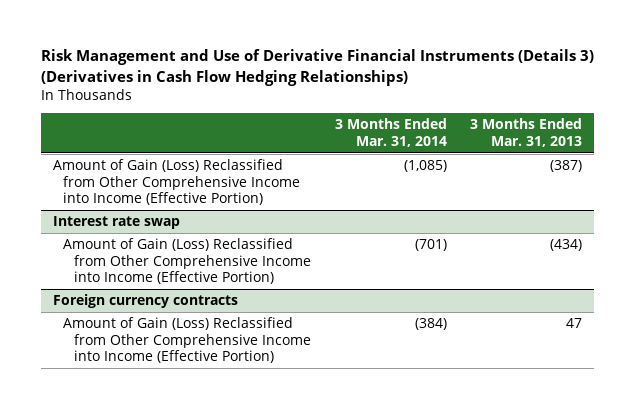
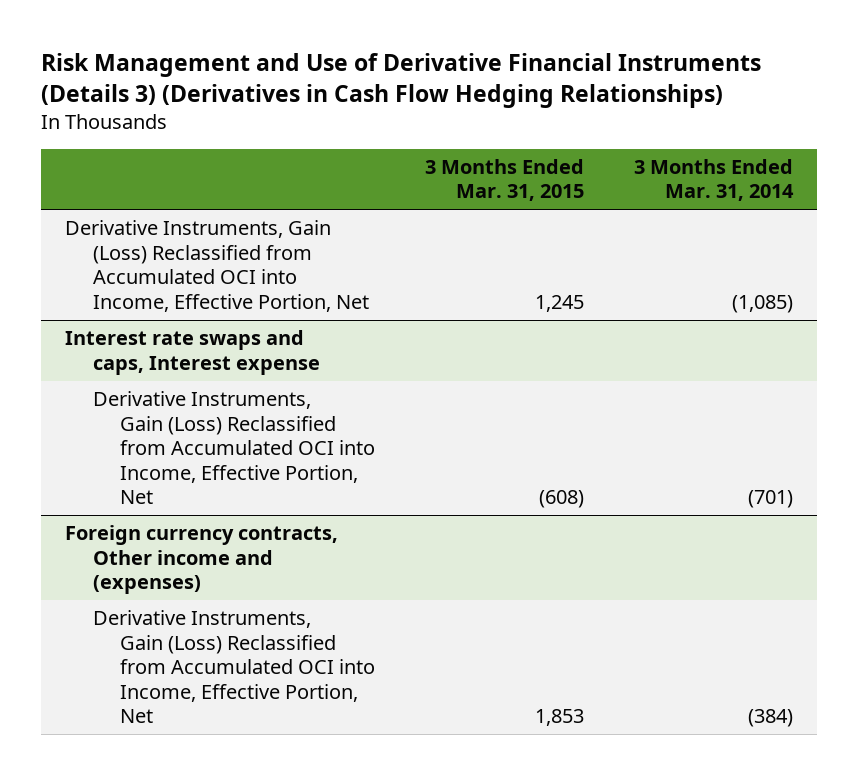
- | 3 Months Ended Mar. 31, 2014 | 3 Months Ended Mar. 31, 2013
+ | 3 Months Ended Mar. 31, 2015 | 3 Months Ended Mar. 31, 2014
- Amount of Gain (Loss) Reclassified from Other Comprehensive Income into Income (Effective Portion) | (1,085) | (387)
- Interest rate swap
- Amount of Gain (Loss) Reclassified from Other Comprehensive Income into Income (Effective Portion) | (701) | (434)
- Foreign currency contracts
- Amount of Gain (Loss) Reclassified from Other Comprehensive Income into Income (Effective Portion) | (384) | 47
+ Derivative Instruments, Gain (Loss) Reclassified from Accumulated OCI into Income, Effective Portion, Net | 1,245 | (1,085)
+ Interest rate swaps and caps, Interest expense
+ Derivative Instruments, Gain (Loss) Reclassified from Accumulated OCI into Income, Effective Portion, Net | (608) | (701)
+ Foreign currency contracts, Other income and (expenses)
+ Derivative Instruments, Gain (Loss) Reclassified from Accumulated OCI into Income, Effective Portion, Net | 1,853 | (384)

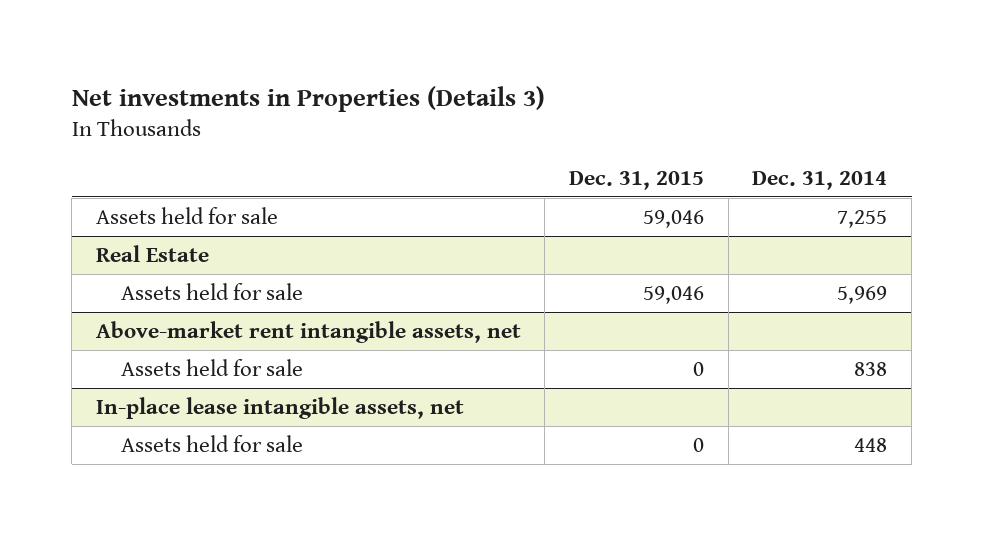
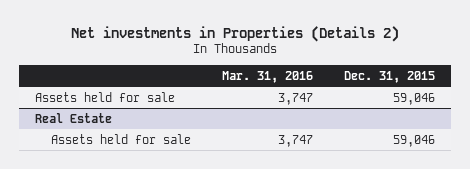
- Net investments in Properties (Details 3)
+ Net investments in Properties (Details 2)
- | Dec. 31, 2015 | Dec. 31, 2014
+ | Mar. 31, 2016 | Dec. 31, 2015
- Above-market rent intangible assets, net
- Assets held for sale | 0 | 838
- In-place lease intangible assets, net
- Assets held for sale | 0 | 448

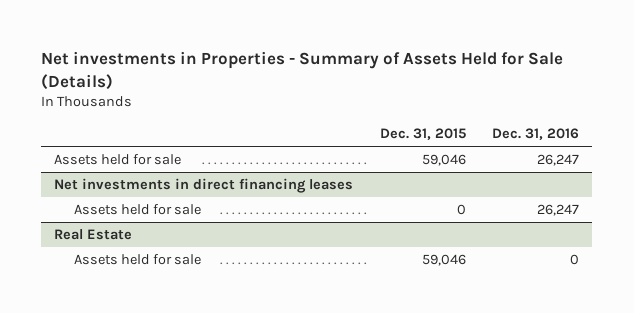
- Net investments in Properties (Details 2)
+ Net investments in Properties - Summary of Assets Held for Sale (Details)
- | Mar. 31, 2016 | Dec. 31, 2015
+ | Dec. 31, 2015 | Dec. 31, 2016
+ Net investments in direct financing leases
+ Assets held for sale | 0 | 26,247

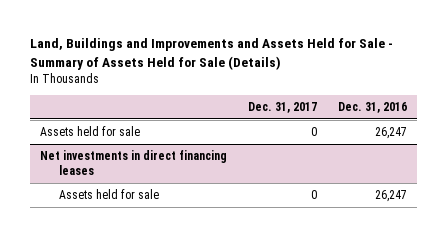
- Net investments in Properties - Summary of Assets Held for Sale (Details)
+ Land, Buildings and Improvements and Assets Held for Sale - Summary of Assets Held for Sale (Details)
- | Dec. 31, 2015 | Dec. 31, 2016
+ | Dec. 31, 2017 | Dec. 31, 2016
- Real Estate
- Assets held for sale | 59,046 | 0

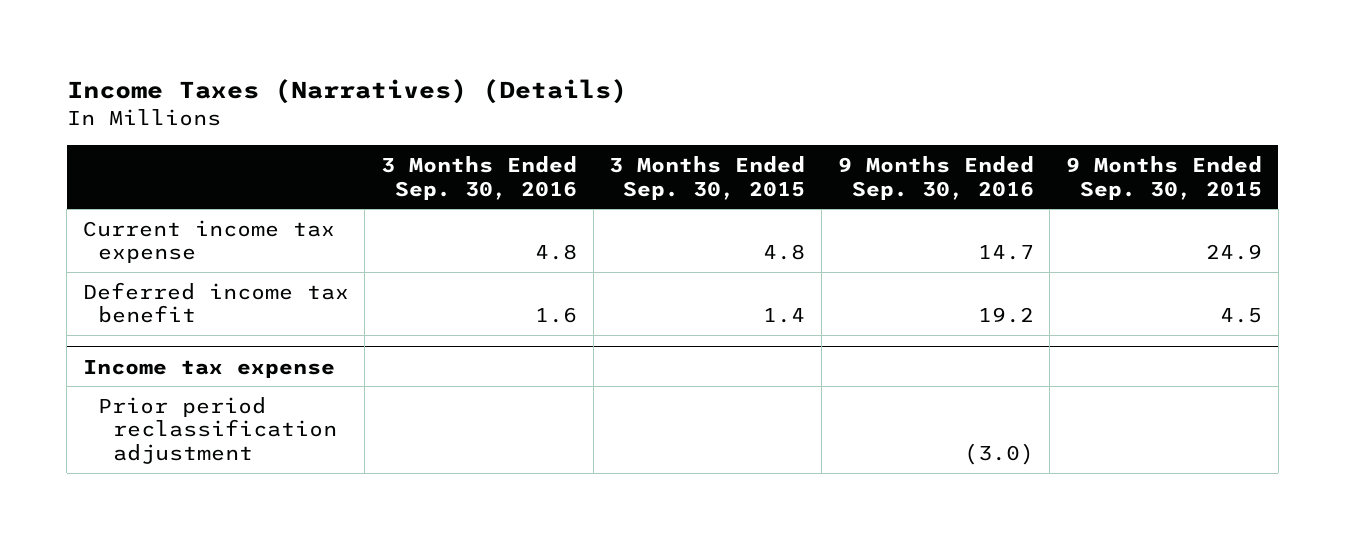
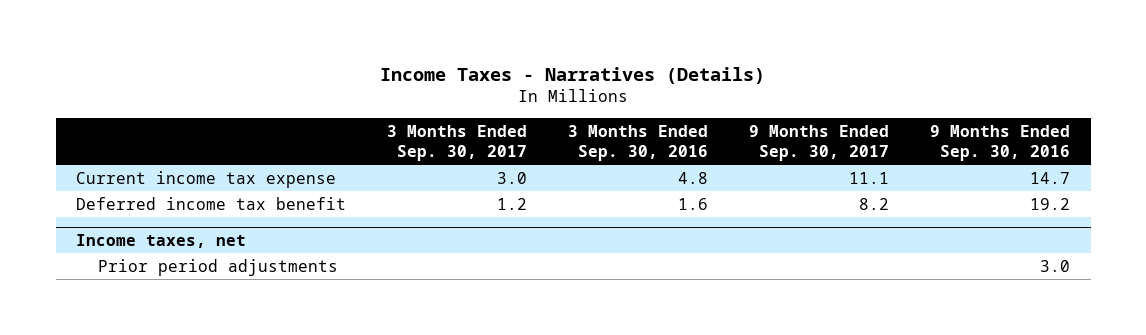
- Income Taxes (Narratives) (Details)
+ Income Taxes - Narratives (Details)
- | 3 Months Ended Sep. 30, 2016 | 3 Months Ended Sep. 30, 2015 | 9 Months Ended Sep. 30, 2016 | 9 Months Ended Sep. 30, 2015
+ | 3 Months Ended Sep. 30, 2017 | 3 Months Ended Sep. 30, 2016 | 9 Months Ended Sep. 30, 2017 | 9 Months Ended Sep. 30, 2016
- Income tax expense
- Prior period reclassification adjustment | | | (3.0) |
+ Income taxes, net
+ Prior period adjustments | | | | 3.0

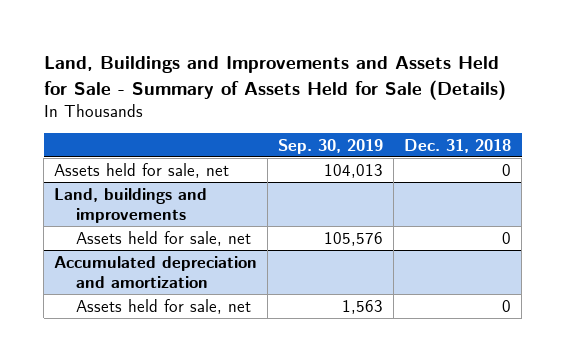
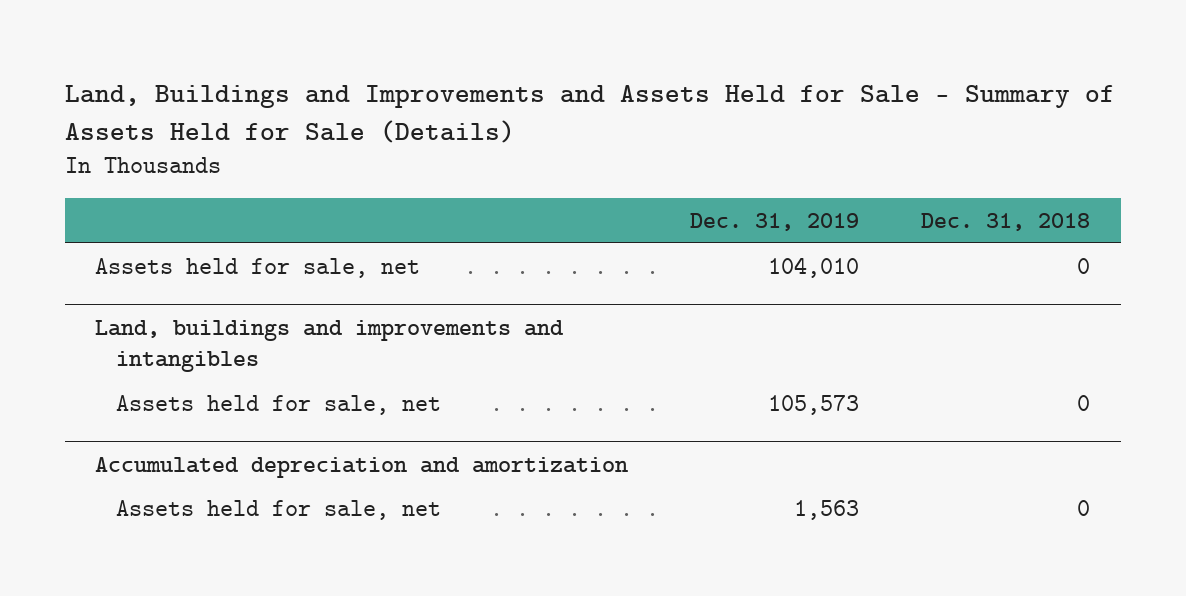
- | Sep. 30, 2019 | Dec. 31, 2018
+ | Dec. 31, 2019 | Dec. 31, 2018
- Land, buildings and improvements
+ Land, buildings and improvements and intangibles

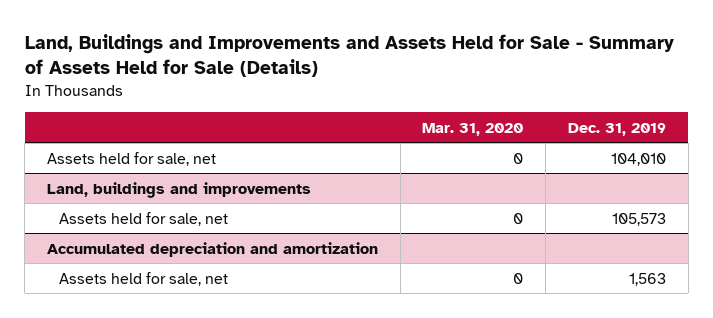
- | Dec. 31, 2019 | Dec. 31, 2018
+ | Mar. 31, 2020 | Dec. 31, 2019
- Land, buildings and improvements and intangibles
+ Land, buildings and improvements

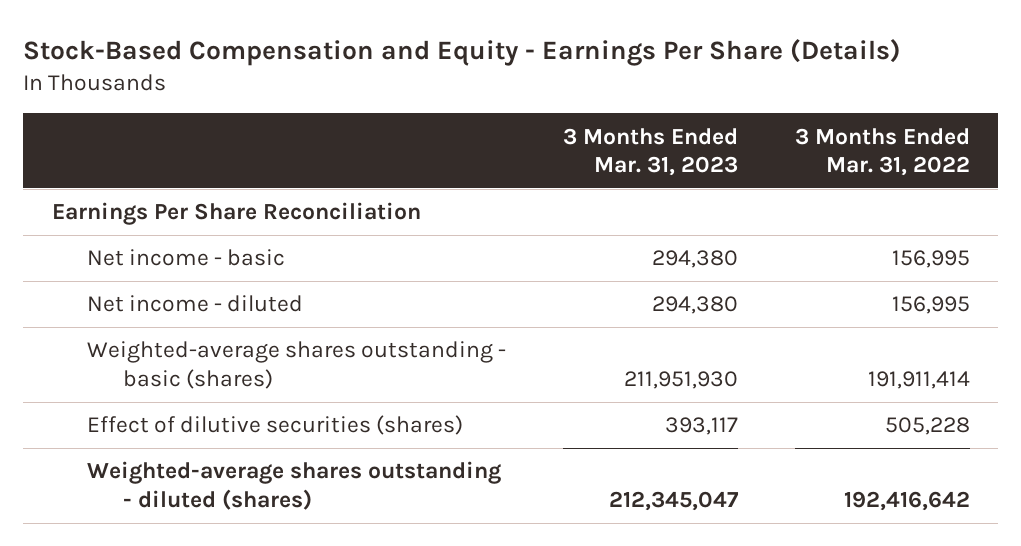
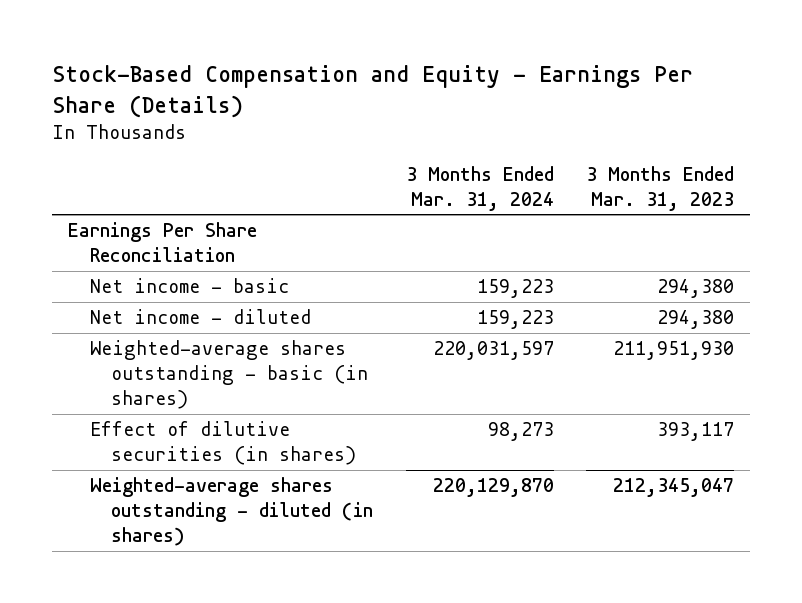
- | 3 Months Ended Mar. 31, 2023 | 3 Months Ended Mar. 31, 2022
+ | 3 Months Ended Mar. 31, 2024 | 3 Months Ended Mar. 31, 2023
- Weighted-average shares outstanding - basic (shares) | 211,951,930 | 191,911,414
- Effect of dilutive securities (shares) | 393,117 | 505,228
- Weighted-average shares outstanding - diluted (shares) | 212,345,047 | 192,416,642
+ Weighted-average shares outstanding - basic (in shares) | 220,031,597 | 211,951,930
+ Effect of dilutive securities (in shares) | 98,273 | 393,117
+ Weighted-average shares outstanding - diluted (in shares) | 220,129,870 | 212,345,047

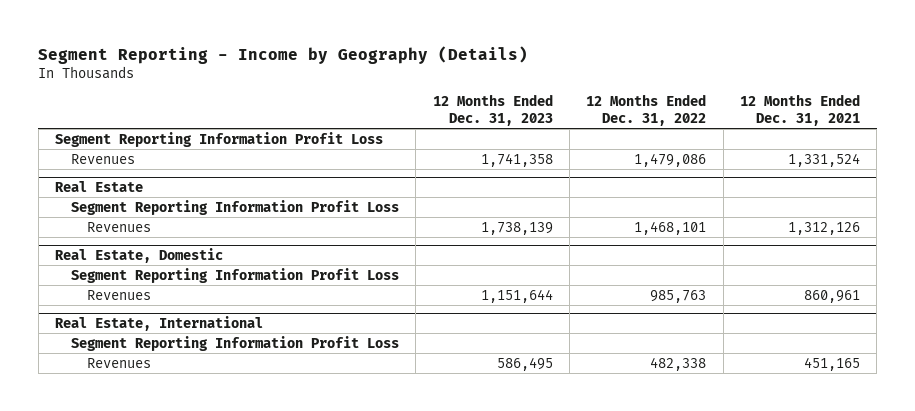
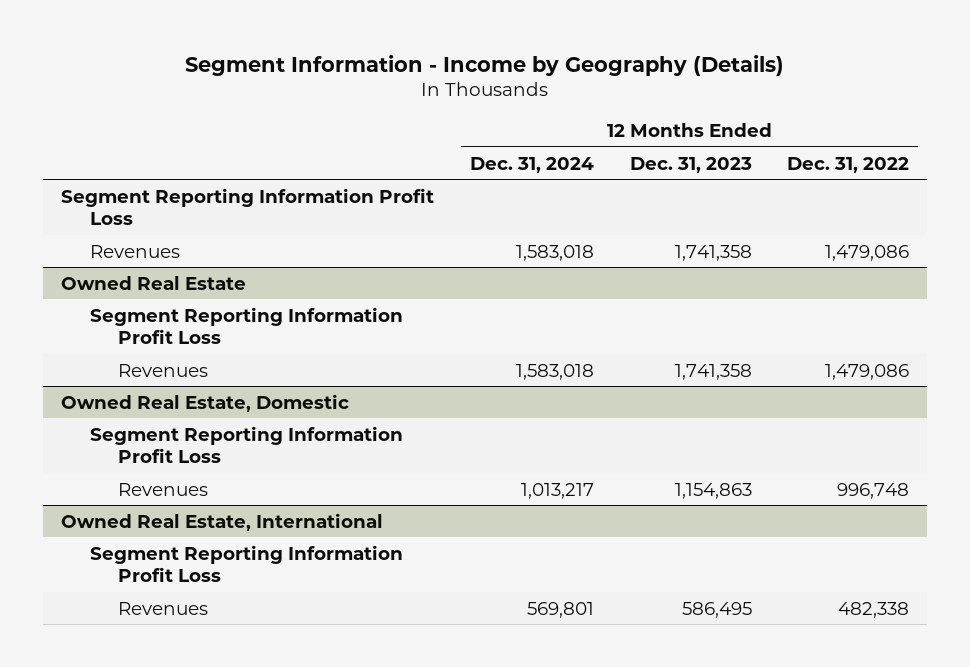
- Segment Reporting - Income by Geography (Details)
+ Segment Information - Income by Geography (Details)
- | 12 Months Ended Dec. 31, 2023 | 12 Months Ended Dec. 31, 2022 | 12 Months Ended Dec. 31, 2021
+ | 12 Months Ended Dec. 31, 2024 | 12 Months Ended Dec. 31, 2023 | 12 Months Ended Dec. 31, 2022
- Real Estate
+ Owned Real Estate
- Revenues | 1,738,139 | 1,468,101 | 1,312,126
- Real Estate, Domestic
+ Revenues | 1,583,018 | 1,741,358 | 1,479,086
+ Owned Real Estate, Domestic
- Revenues | 1,151,644 | 985,763 | 860,961
- Real Estate, International
+ Revenues | 1,013,217 | 1,154,863 | 996,748
+ Owned Real Estate, International

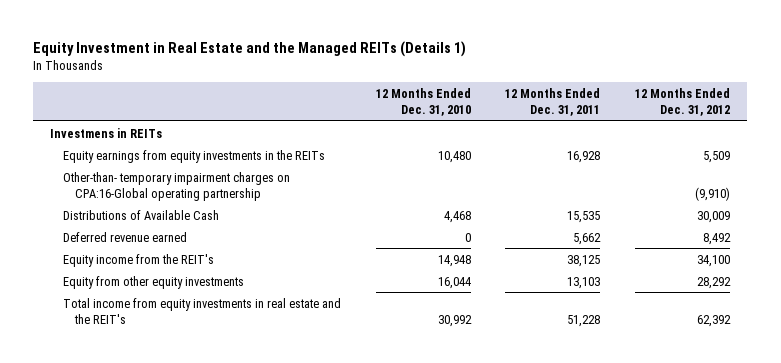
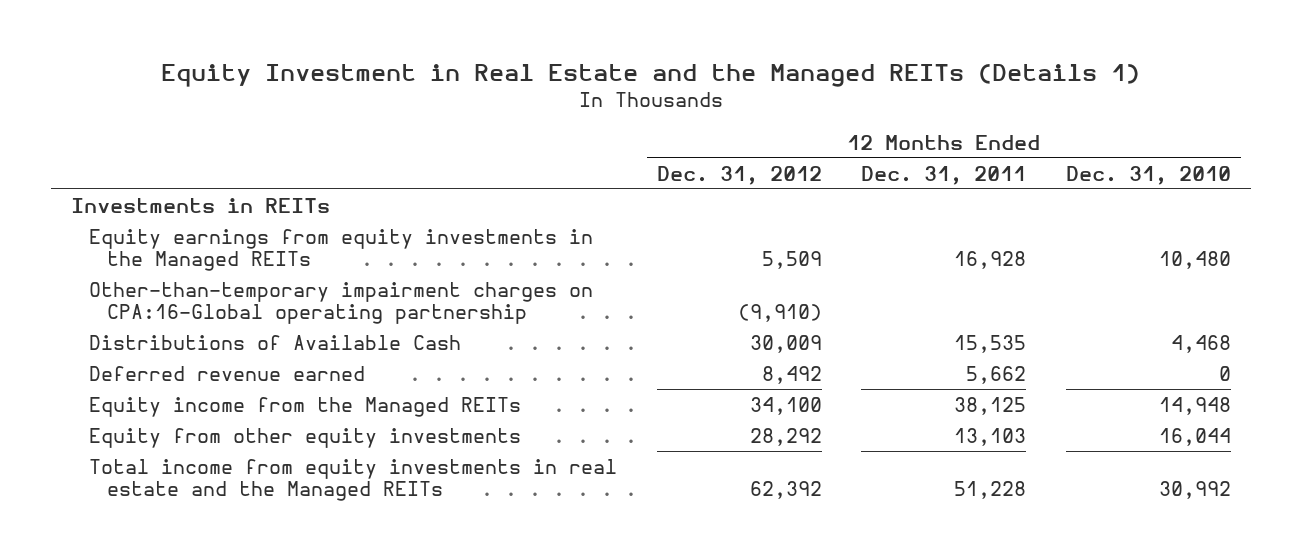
- | 12 Months Ended Dec. 31, 2010 | 12 Months Ended Dec. 31, 2011 | 12 Months Ended Dec. 31, 2012
+ | 12 Months Ended Dec. 31, 2012 | 12 Months Ended Dec. 31, 2011 | 12 Months Ended Dec. 31, 2010
- Investmens in REITs
- Equity earnings from equity investments in the REITs | 10,480 | 16,928 | 5,509
- Other-than- temporary impairment charges on CPA:16-Global operating partnership | | | (9,910)
+ Investments in REITs
+ Equity earnings from equity investments in the Managed REITs | 5,509 | 16,928 | 10,480
+ Other-than-temporary impairment charges on CPA:16-Global operating partnership | (9,910) | |
- Equity income from the REIT's | 14,948 | 38,125 | 34,100
+ Equity income from the Managed REITs | 34,100 | 38,125 | 14,948
- Total income from equity investments in real estate and the REIT's | 30,992 | 51,228 | 62,392
+ Total income from equity investments in real estate and the Managed REITs | 62,392 | 51,228 | 30,992

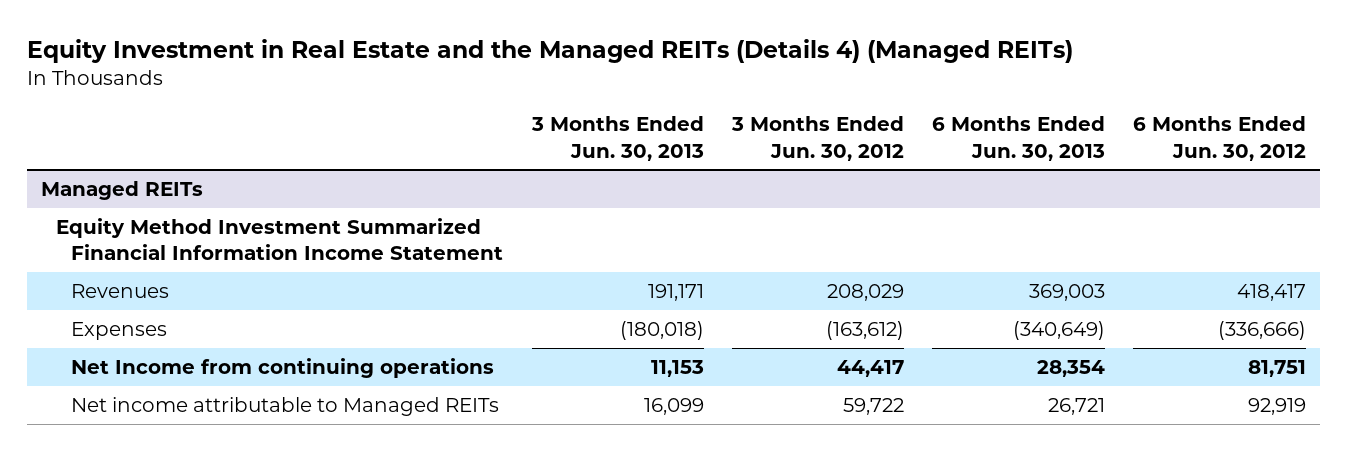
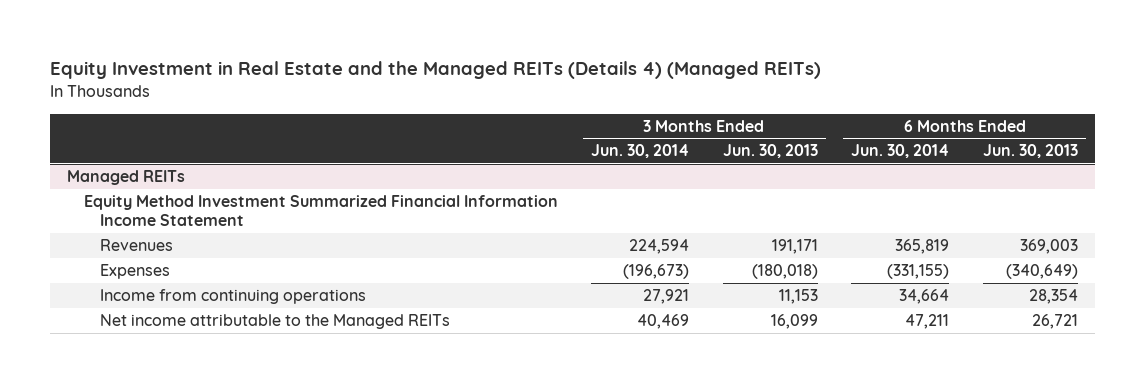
- | 3 Months Ended Jun. 30, 2013 | 3 Months Ended Jun. 30, 2012 | 6 Months Ended Jun. 30, 2013 | 6 Months Ended Jun. 30, 2012
+ | 3 Months Ended Jun. 30, 2014 | 3 Months Ended Jun. 30, 2013 | 6 Months Ended Jun. 30, 2014 | 6 Months Ended Jun. 30, 2013
@ Managed REITs
- Net Income from continuing operations | 11,153 | 44,417 | 28,354 | 81,751
- Net income attributable to Managed REITs | 16,099 | 59,722 | 26,721 | 92,919
+ Income from continuing operations | 27,921 | 11,153 | 34,664 | 28,354
+ Net income attributable to the Managed REITs | 40,469 | 16,099 | 47,211 | 26,721

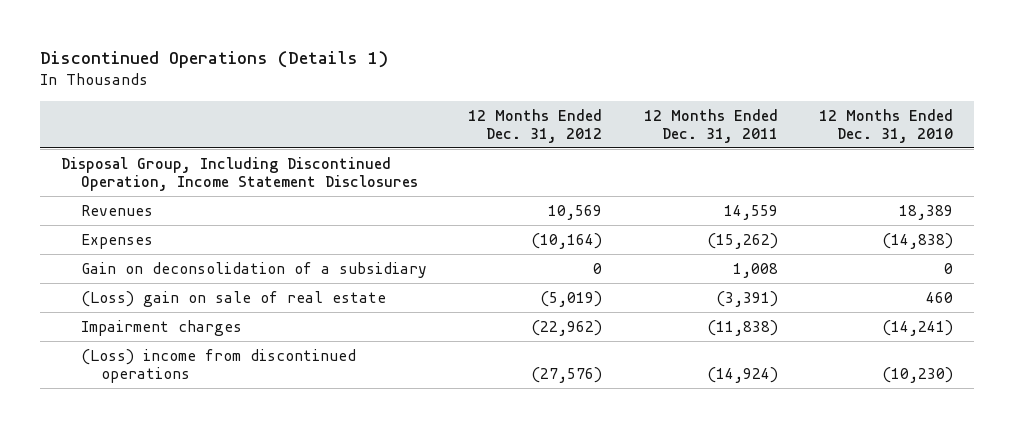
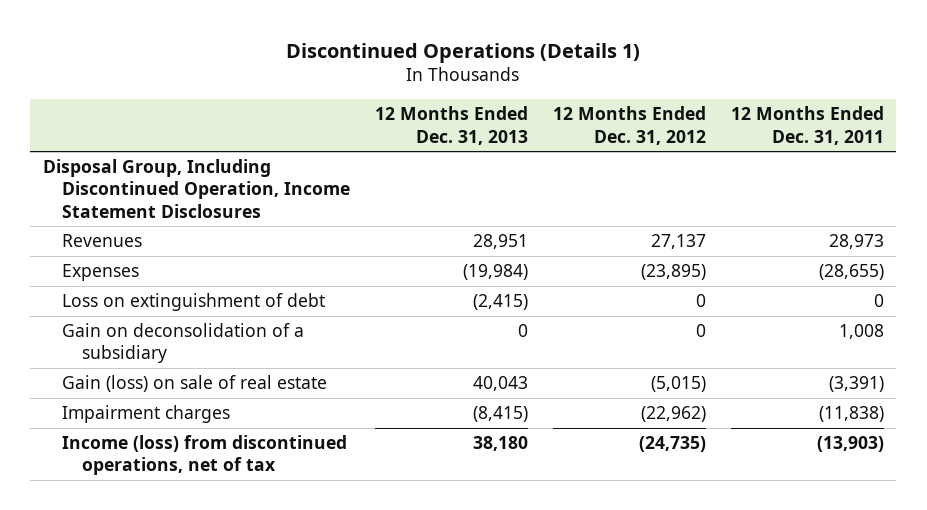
- | 12 Months Ended Dec. 31, 2012 | 12 Months Ended Dec. 31, 2011 | 12 Months Ended Dec. 31, 2010
+ | 12 Months Ended Dec. 31, 2013 | 12 Months Ended Dec. 31, 2012 | 12 Months Ended Dec. 31, 2011
- Revenues | 10,569 | 14,559 | 18,389
- Expenses | (10,164) | (15,262) | (14,838)
+ Revenues | 28,951 | 27,137 | 28,973
+ Expenses | (19,984) | (23,895) | (28,655)
+ Loss on extinguishment of debt | (2,415) | 0 | 0
- (Loss) gain on sale of real estate | (5,019) | (3,391) | 460
+ Gain (loss) on sale of real estate | 40,043 | (5,015) | (3,391)
- (Loss) income from discontinued operations | (27,576) | (14,924) | (10,230)
+ Income (loss) from discontinued operations, net of tax | 38,180 | (24,735) | (13,903)

